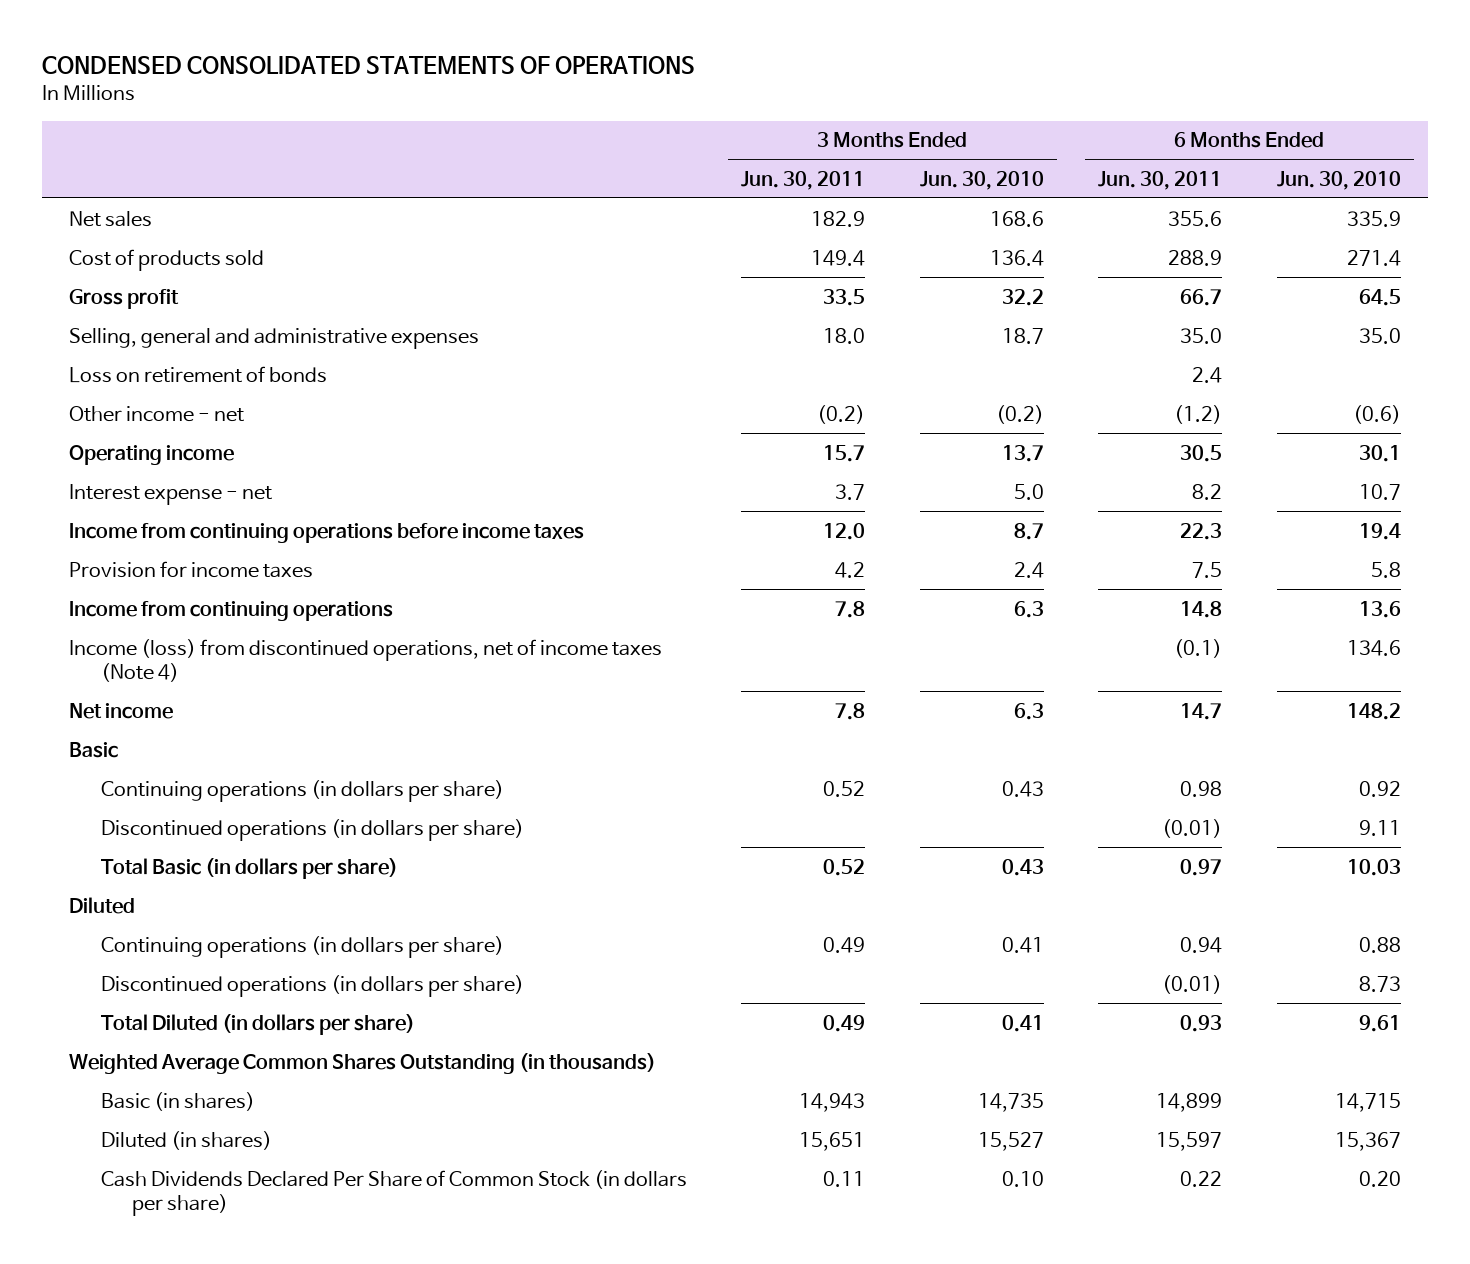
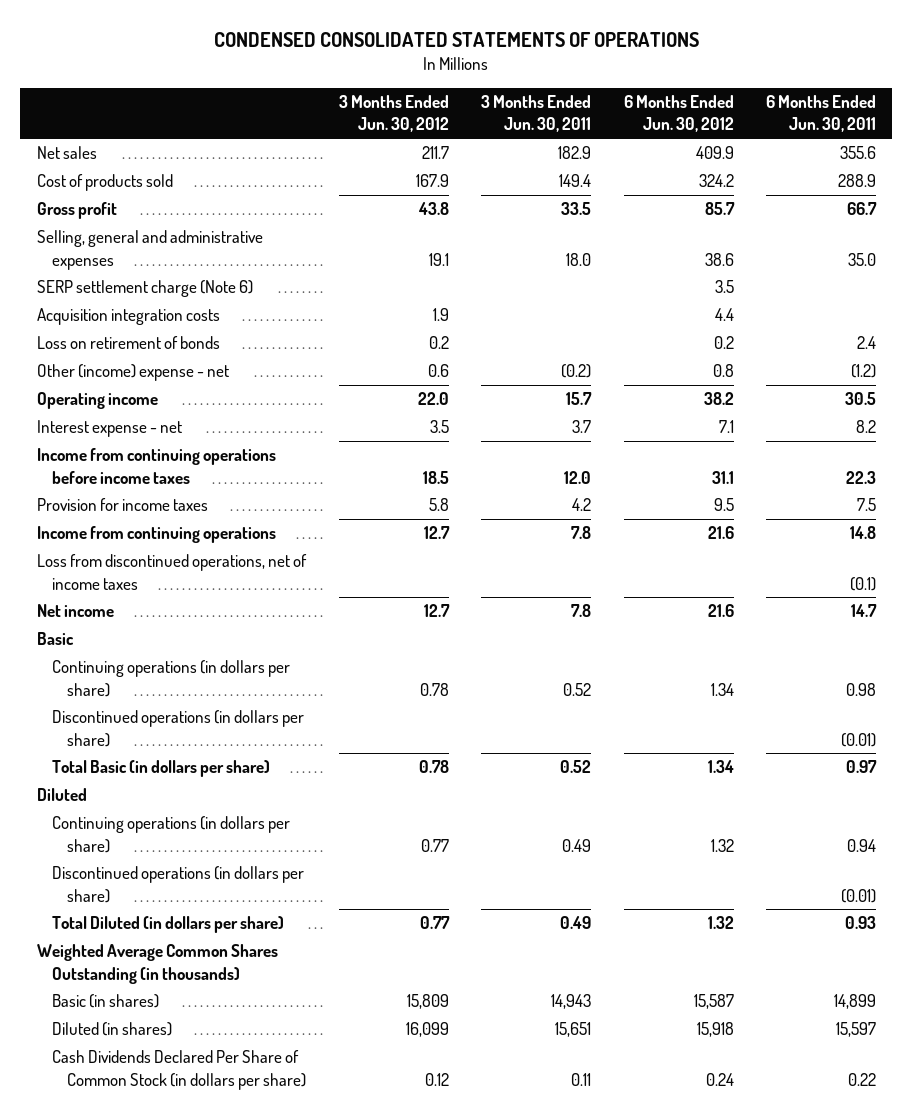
- | 3 Months Ended Jun. 30, 2011 | 3 Months Ended Jun. 30, 2010 | 6 Months Ended Jun. 30, 2011 | 6 Months Ended Jun. 30, 2010
+ | 3 Months Ended Jun. 30, 2012 | 3 Months Ended Jun. 30, 2011 | 6 Months Ended Jun. 30, 2012 | 6 Months Ended Jun. 30, 2011
+ SERP settlement charge (Note 6) | | | 3.5 |
+ Acquisition integration costs | 1.9 | | 4.4 |
- Other income - net | (0.2) | (0.2) | (1.2) | (0.6)
+ Other (income) expense - net | 0.6 | (0.2) | 0.8 | (1.2)
- Income (loss) from discontinued operations, net of income taxes (Note 4) | | | (0.1) | 134.6
+ Loss from discontinued operations, net of income taxes | | | | (0.1)

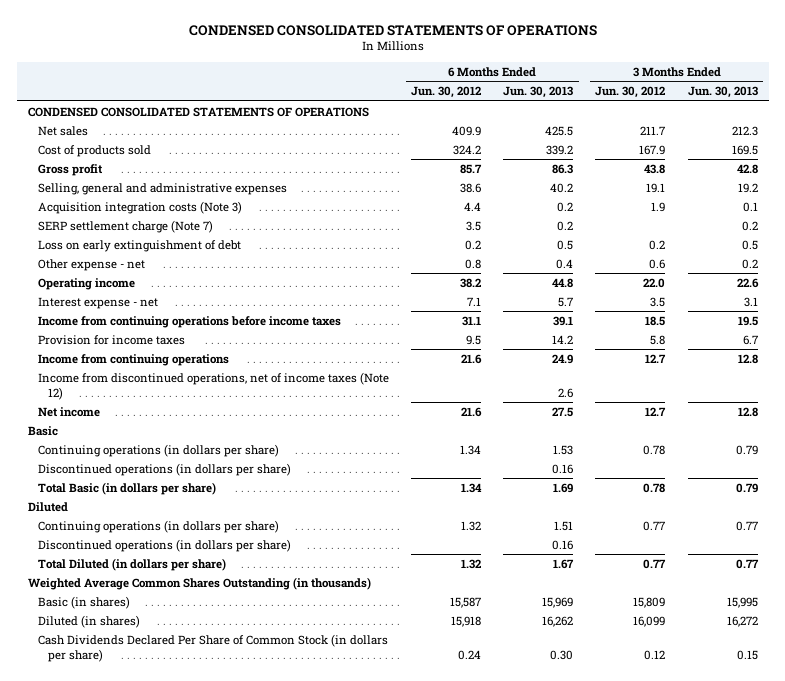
- | 3 Months Ended Jun. 30, 2012 | 3 Months Ended Jun. 30, 2011 | 6 Months Ended Jun. 30, 2012 | 6 Months Ended Jun. 30, 2011
+ | 6 Months Ended Jun. 30, 2012 | 6 Months Ended Jun. 30, 2013 | 3 Months Ended Jun. 30, 2012 | 3 Months Ended Jun. 30, 2013
+ CONDENSED CONSOLIDATED STATEMENTS OF OPERATIONS
- SERP settlement charge (Note 6) | | | 3.5 |
- Acquisition integration costs | 1.9 | | 4.4 |
- Loss on retirement of bonds | 0.2 | | 0.2 | 2.4
- Other (income) expense - net | 0.6 | (0.2) | 0.8 | (1.2)
+ Acquisition integration costs (Note 3) | 4.4 | 0.2 | 1.9 | 0.1
+ SERP settlement charge (Note 7) | 3.5 | 0.2 | | 0.2
+ Loss on early extinguishment of debt | 0.2 | 0.5 | 0.2 | 0.5
+ Other expense - net | 0.8 | 0.4 | 0.6 | 0.2
- Loss from discontinued operations, net of income taxes | | | | (0.1)
+ Income from discontinued operations, net of income taxes (Note 12) | | 2.6 | |

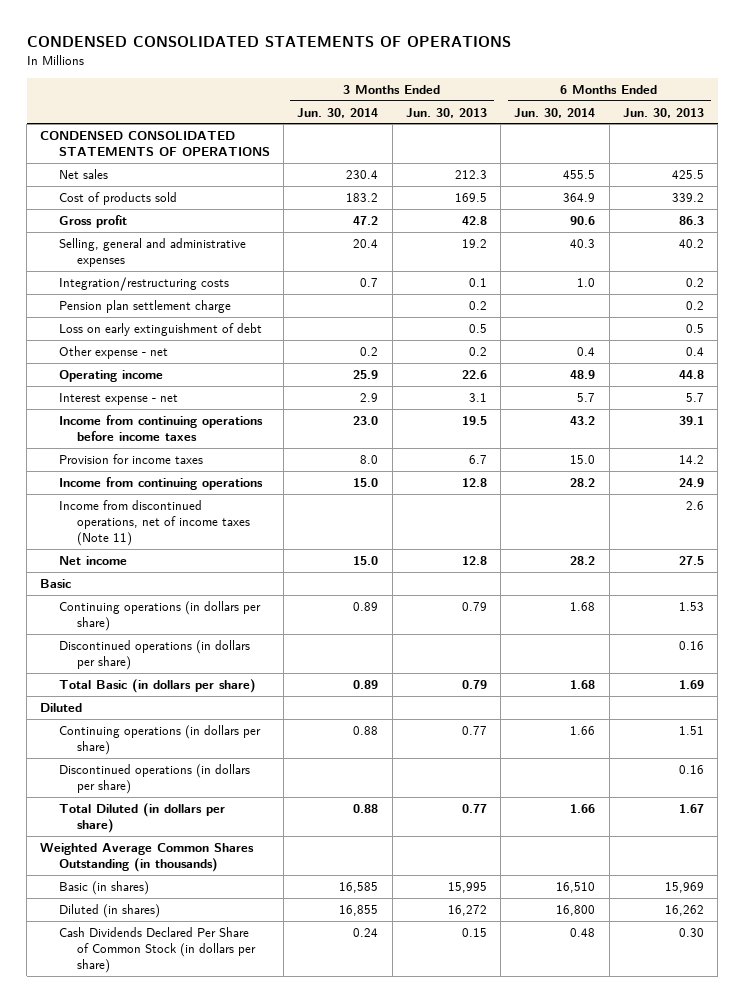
- | 6 Months Ended Jun. 30, 2012 | 6 Months Ended Jun. 30, 2013 | 3 Months Ended Jun. 30, 2012 | 3 Months Ended Jun. 30, 2013
+ | 3 Months Ended Jun. 30, 2014 | 3 Months Ended Jun. 30, 2013 | 6 Months Ended Jun. 30, 2014 | 6 Months Ended Jun. 30, 2013
- Acquisition integration costs (Note 3) | 4.4 | 0.2 | 1.9 | 0.1
- SERP settlement charge (Note 7) | 3.5 | 0.2 | | 0.2
+ Integration/restructuring costs | 0.7 | 0.1 | 1.0 | 0.2
+ Pension plan settlement charge | | 0.2 | | 0.2
- Income from discontinued operations, net of income taxes (Note 12) | | 2.6 | |
+ Income from discontinued operations, net of income taxes (Note 11) | | | | 2.6

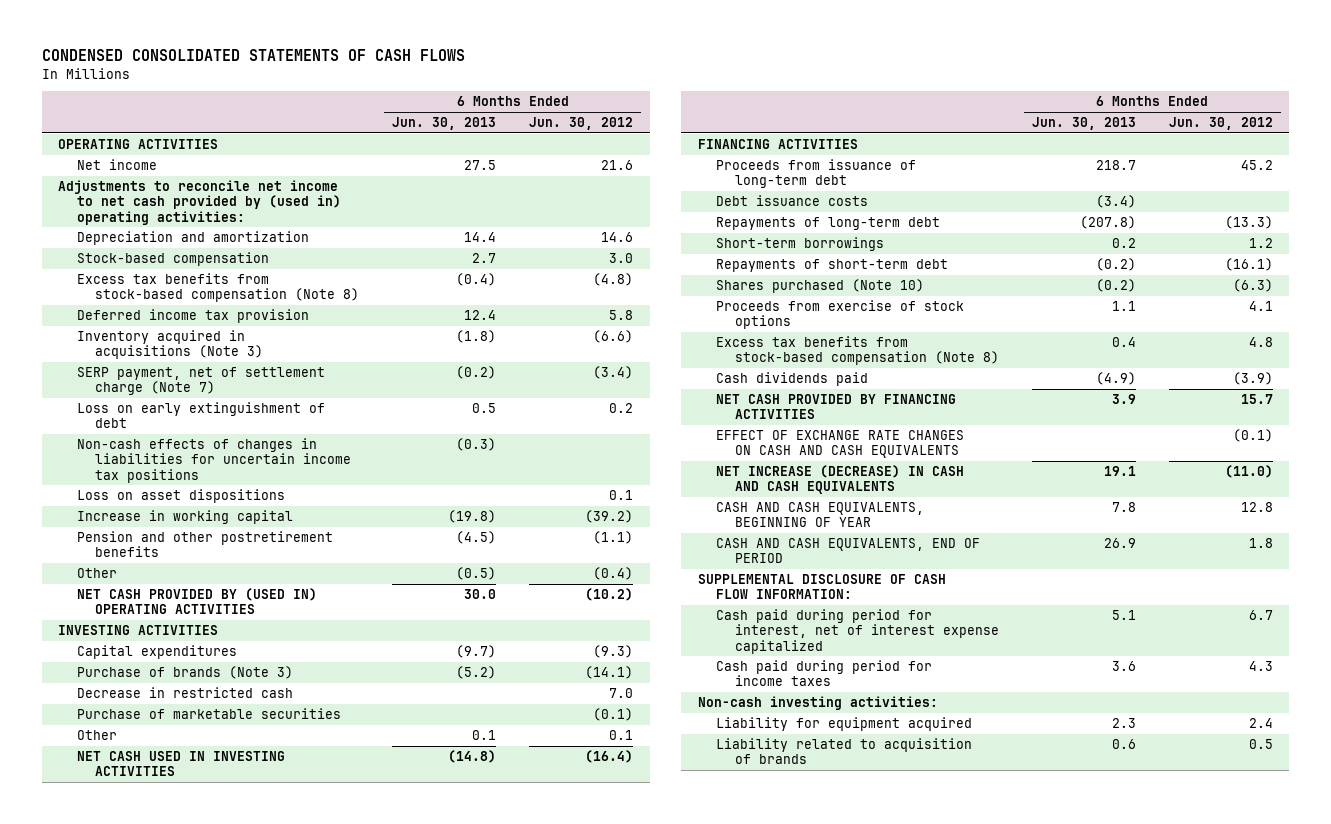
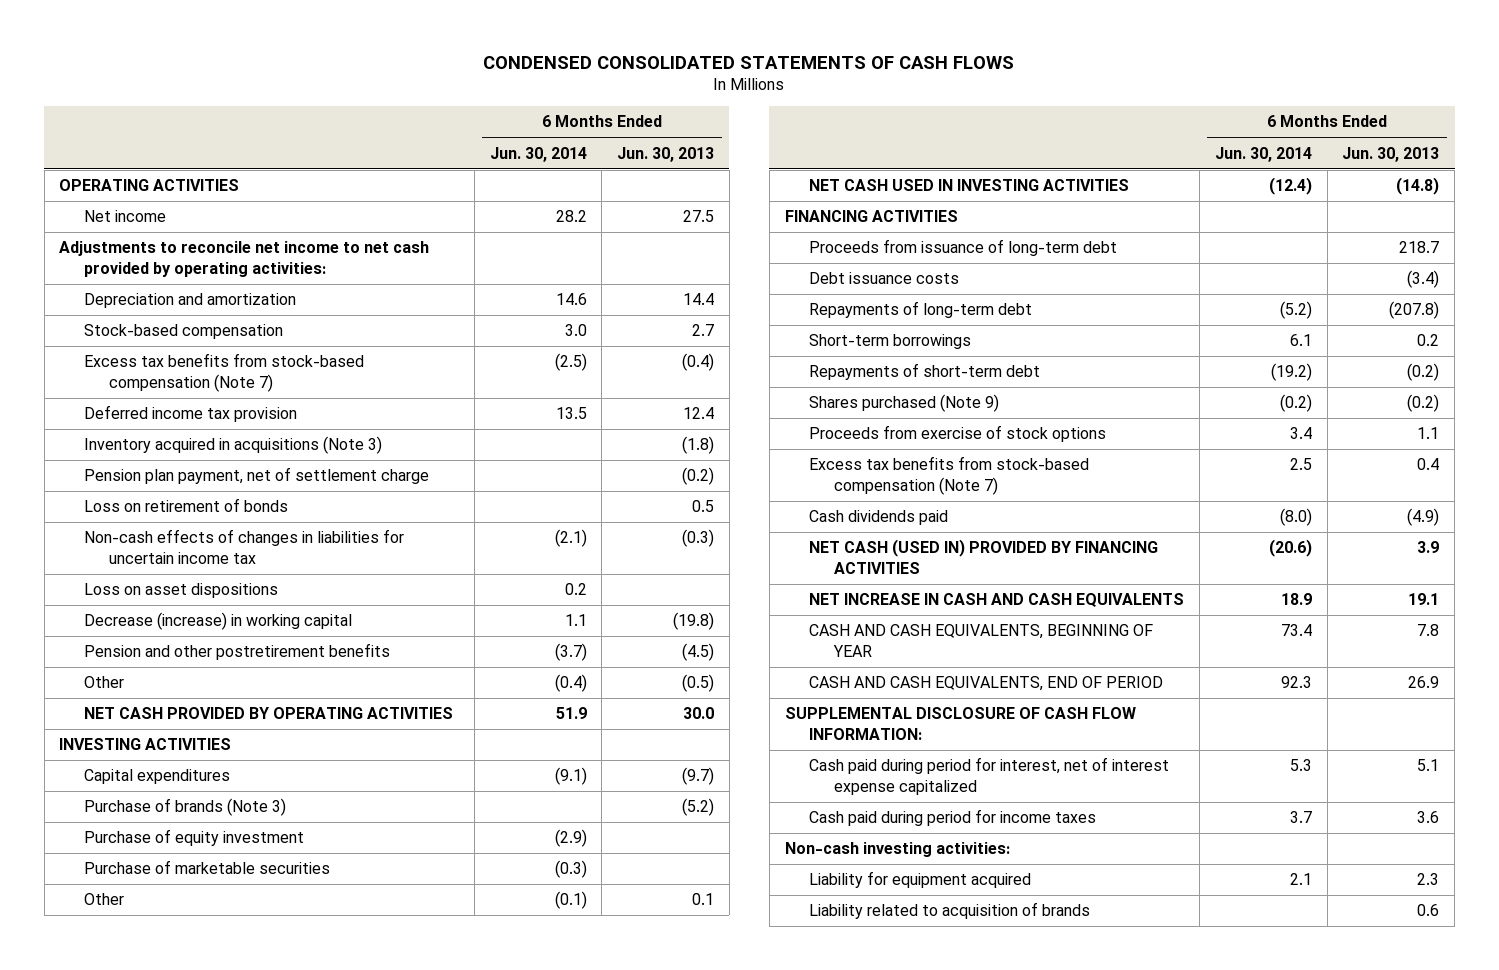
- | 6 Months Ended Jun. 30, 2013 | 6 Months Ended Jun. 30, 2012
+ | 6 Months Ended Jun. 30, 2014 | 6 Months Ended Jun. 30, 2013
- Adjustments to reconcile net income to net cash provided by (used in) operating activities:
+ Adjustments to reconcile net income to net cash provided by operating activities:
- Excess tax benefits from stock-based compensation (Note 8) | (0.4) | (4.8)
+ Excess tax benefits from stock-based compensation (Note 7) | (2.5) | (0.4)
- SERP payment, net of settlement charge (Note 7) | (0.2) | (3.4)
- Loss on early extinguishment of debt | 0.5 | 0.2
- Non-cash effects of changes in liabilities for uncertain income tax positions | (0.3) |
+ Pension plan payment, net of settlement charge | | (0.2)
+ Loss on retirement of bonds | | 0.5
+ Non-cash effects of changes in liabilities for uncertain income tax | (2.1) | (0.3)
- Increase in working capital | (19.8) | (39.2)
+ Decrease (increase) in working capital | 1.1 | (19.8)
- NET CASH PROVIDED BY (USED IN) OPERATING ACTIVITIES | 30.0 | (10.2)
+ NET CASH PROVIDED BY OPERATING ACTIVITIES | 51.9 | 30.0
- Decrease in restricted cash | | 7.0
+ Purchase of equity investment | (2.9) |
- Shares purchased (Note 10) | (0.2) | (6.3)
+ Shares purchased (Note 9) | (0.2) | (0.2)
- Excess tax benefits from stock-based compensation (Note 8) | 0.4 | 4.8
+ Excess tax benefits from stock-based compensation (Note 7) | 2.5 | 0.4
- NET CASH PROVIDED BY FINANCING ACTIVITIES | 3.9 | 15.7
- EFFECT OF EXCHANGE RATE CHANGES ON CASH AND CASH EQUIVALENTS | | (0.1)
- NET INCREASE (DECREASE) IN CASH AND CASH EQUIVALENTS | 19.1 | (11.0)
+ NET CASH (USED IN) PROVIDED BY FINANCING ACTIVITIES | (20.6) | 3.9
+ NET INCREASE IN CASH AND CASH EQUIVALENTS | 18.9 | 19.1

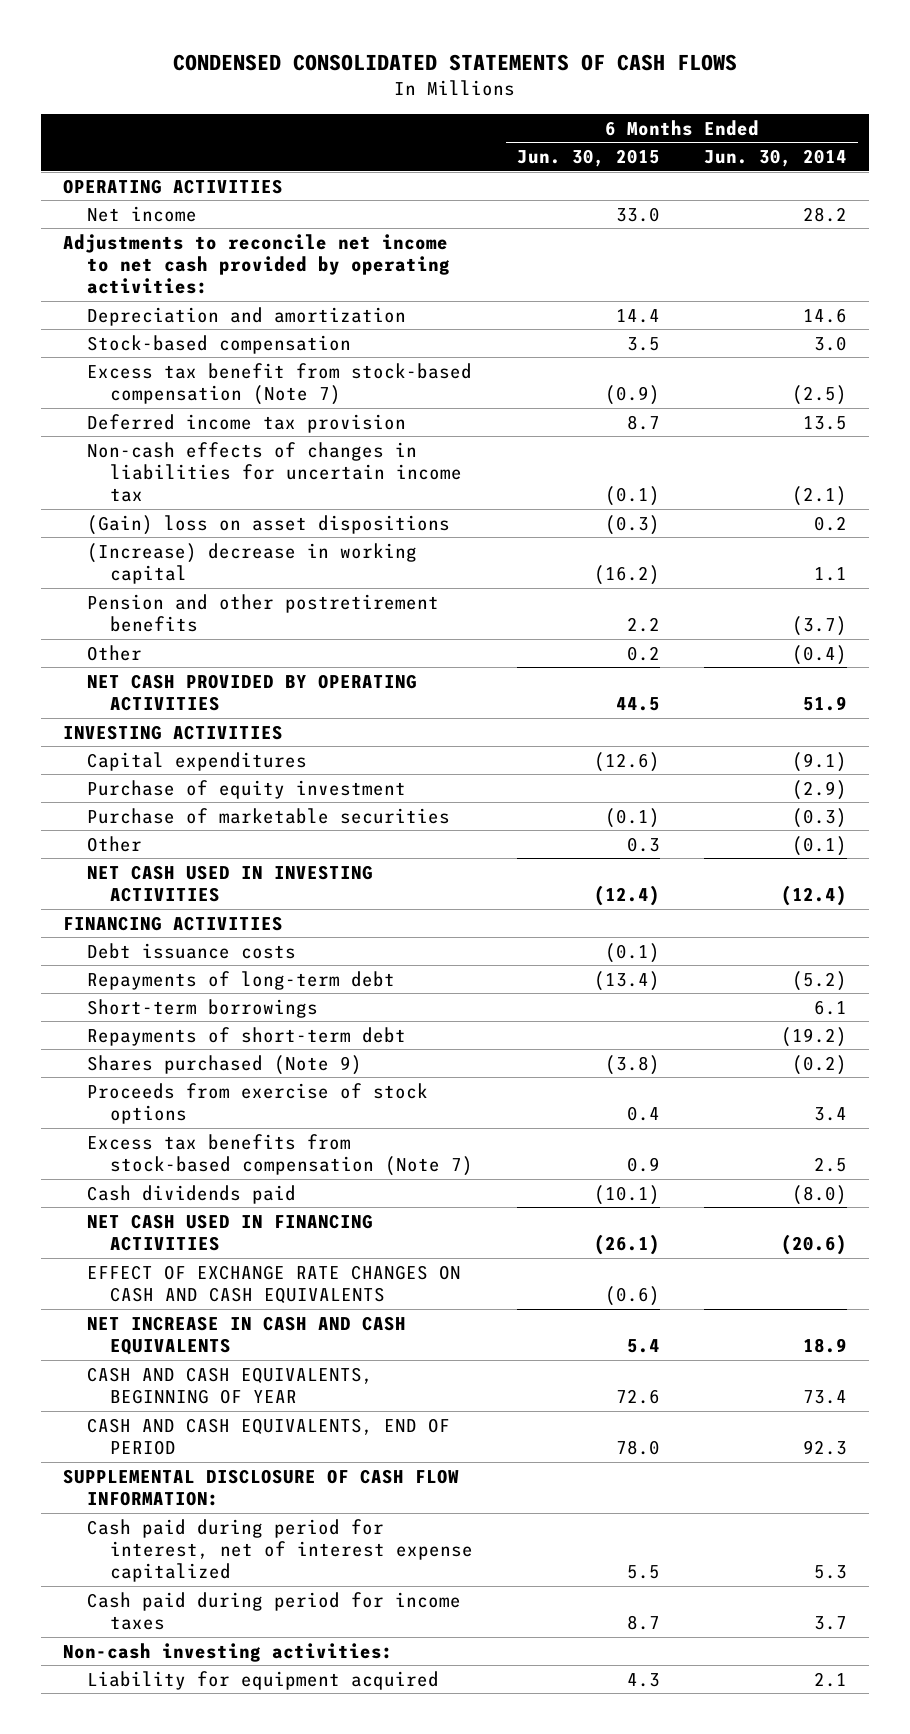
- | 6 Months Ended Jun. 30, 2014 | 6 Months Ended Jun. 30, 2013
+ | 6 Months Ended Jun. 30, 2015 | 6 Months Ended Jun. 30, 2014
- Excess tax benefits from stock-based compensation (Note 7) | (2.5) | (0.4)
+ Excess tax benefit from stock-based compensation (Note 7) | (0.9) | (2.5)
- Inventory acquired in acquisitions (Note 3) | | (1.8)
- Pension plan payment, net of settlement charge | | (0.2)
- Loss on retirement of bonds | | 0.5
- Loss on asset dispositions | 0.2 |
- Decrease (increase) in working capital | 1.1 | (19.8)
+ (Gain) loss on asset dispositions | (0.3) | 0.2
+ (Increase) decrease in working capital | (16.2) | 1.1
- Purchase of brands (Note 3) | | (5.2)
- Proceeds from issuance of long-term debt | | 218.7
- NET CASH (USED IN) PROVIDED BY FINANCING ACTIVITIES | (20.6) | 3.9
+ NET CASH USED IN FINANCING ACTIVITIES | (26.1) | (20.6)
+ EFFECT OF EXCHANGE RATE CHANGES ON CASH AND CASH EQUIVALENTS | (0.6) |
- Liability related to acquisition of brands | | 0.6

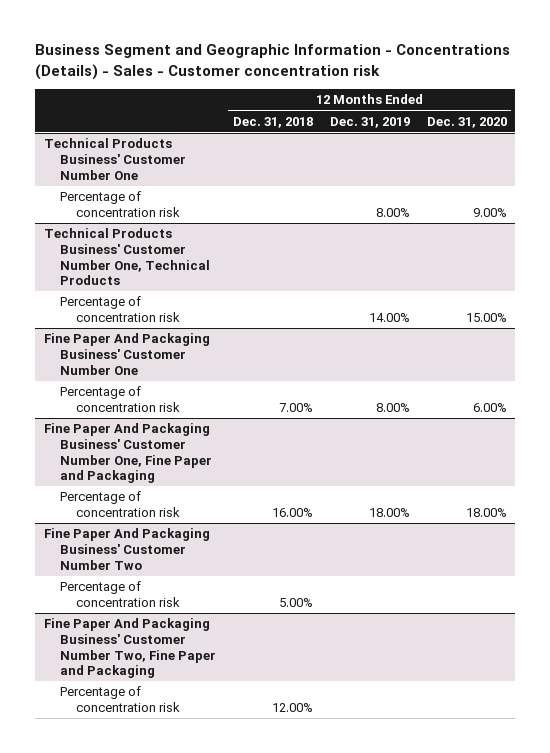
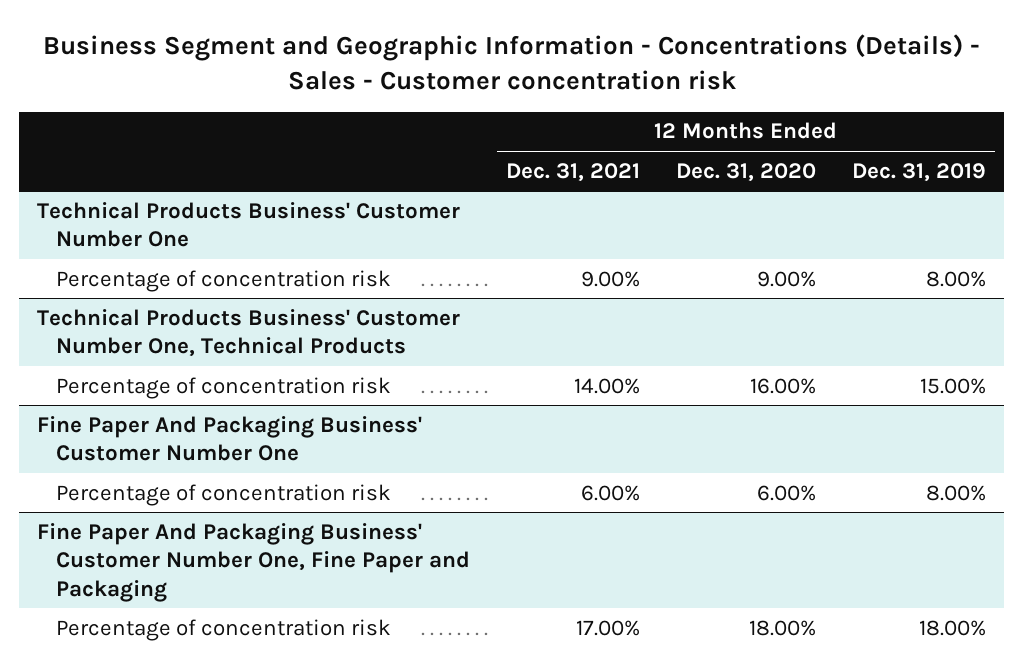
- | 12 Months Ended Dec. 31, 2018 | 12 Months Ended Dec. 31, 2019 | 12 Months Ended Dec. 31, 2020
+ | 12 Months Ended Dec. 31, 2021 | 12 Months Ended Dec. 31, 2020 | 12 Months Ended Dec. 31, 2019
@ Technical Products Business' Customer Number One, Technical Products
- Percentage of concentration risk | | 14.00% | 15.00%
+ Percentage of concentration risk | 14.00% | 16.00% | 15.00%
- Fine Paper And Packaging Business' Customer Number Two
- Percentage of concentration risk | 5.00% | |
- Fine Paper And Packaging Business' Customer Number Two, Fine Paper and Packaging
- Percentage of concentration risk | 12.00% | |

